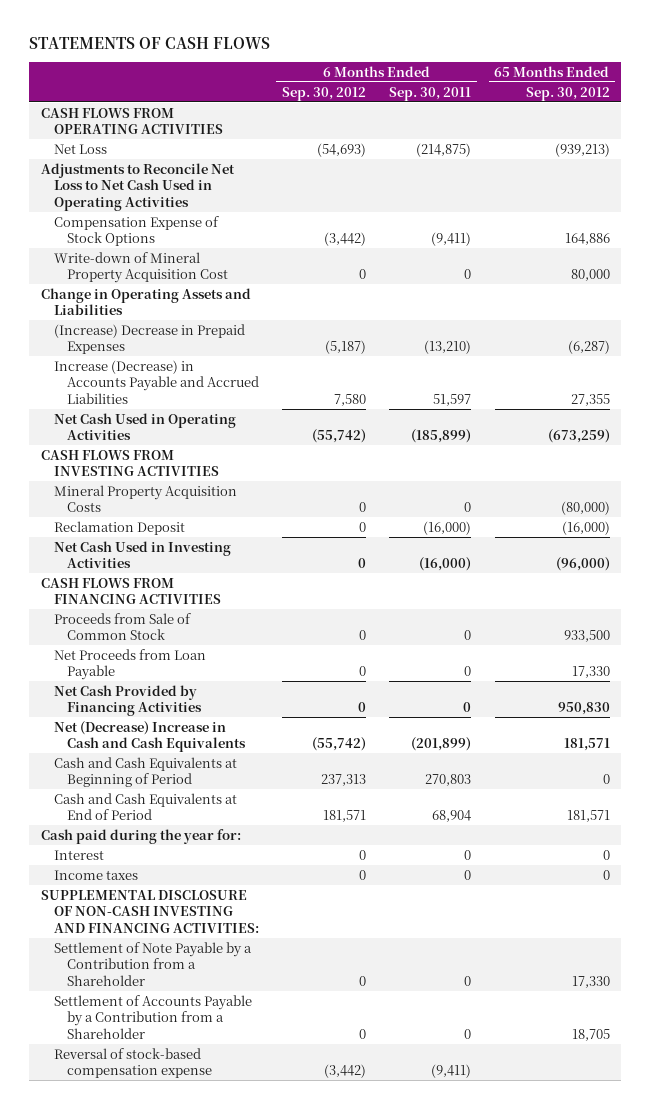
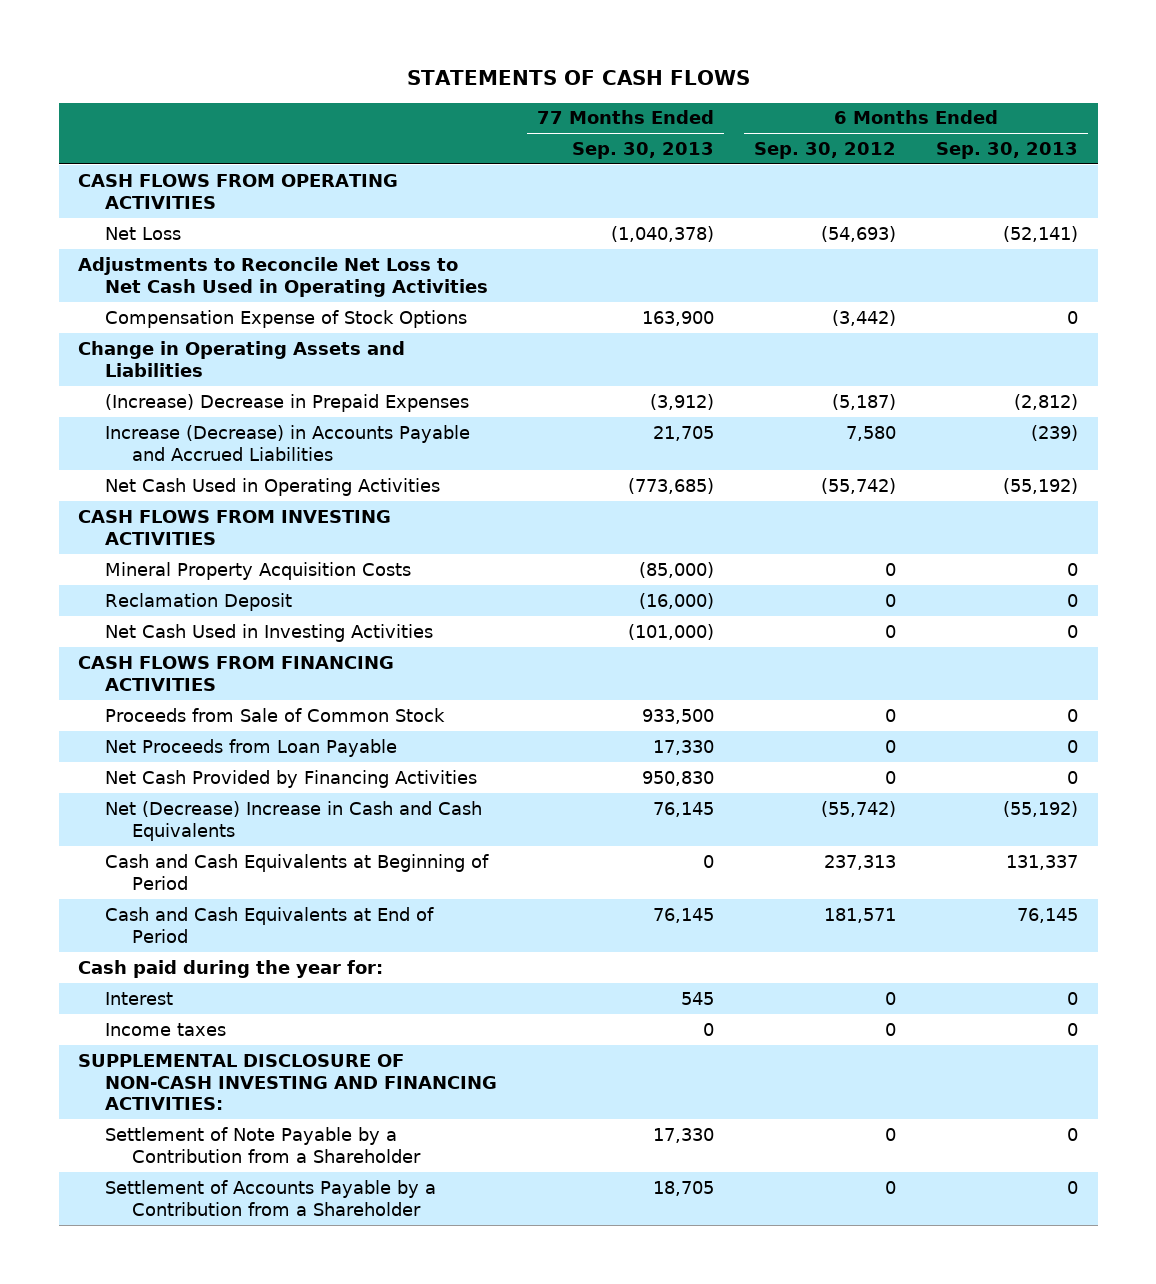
- | 6 Months Ended Sep. 30, 2012 | 6 Months Ended Sep. 30, 2011 | 65 Months Ended Sep. 30, 2012
+ | 77 Months Ended Sep. 30, 2013 | 6 Months Ended Sep. 30, 2012 | 6 Months Ended Sep. 30, 2013
- Write-down of Mineral Property Acquisition Cost | 0 | 0 | 80,000
- Reversal of stock-based compensation expense | (3,442) | (9,411) |

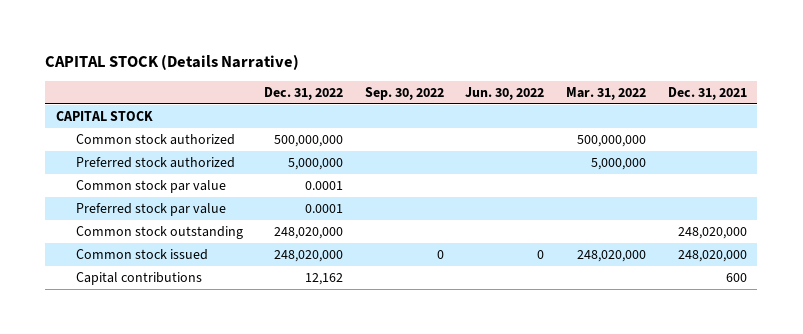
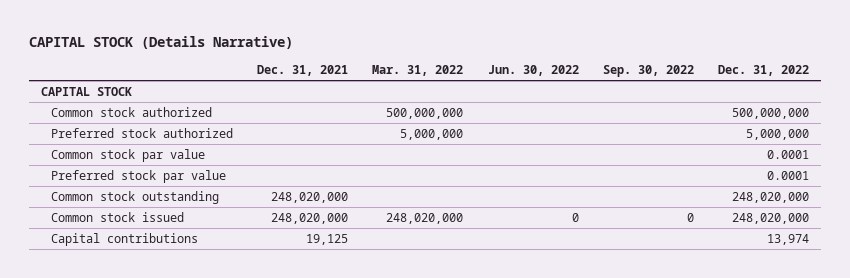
- | Dec. 31, 2022 | Sep. 30, 2022 | Jun. 30, 2022 | Mar. 31, 2022 | Dec. 31, 2021
+ | Dec. 31, 2021 | Mar. 31, 2022 | Jun. 30, 2022 | Sep. 30, 2022 | Dec. 31, 2022
- Capital contributions | 12,162 | | | | 600
+ Capital contributions | 19,125 | | | | 13,974

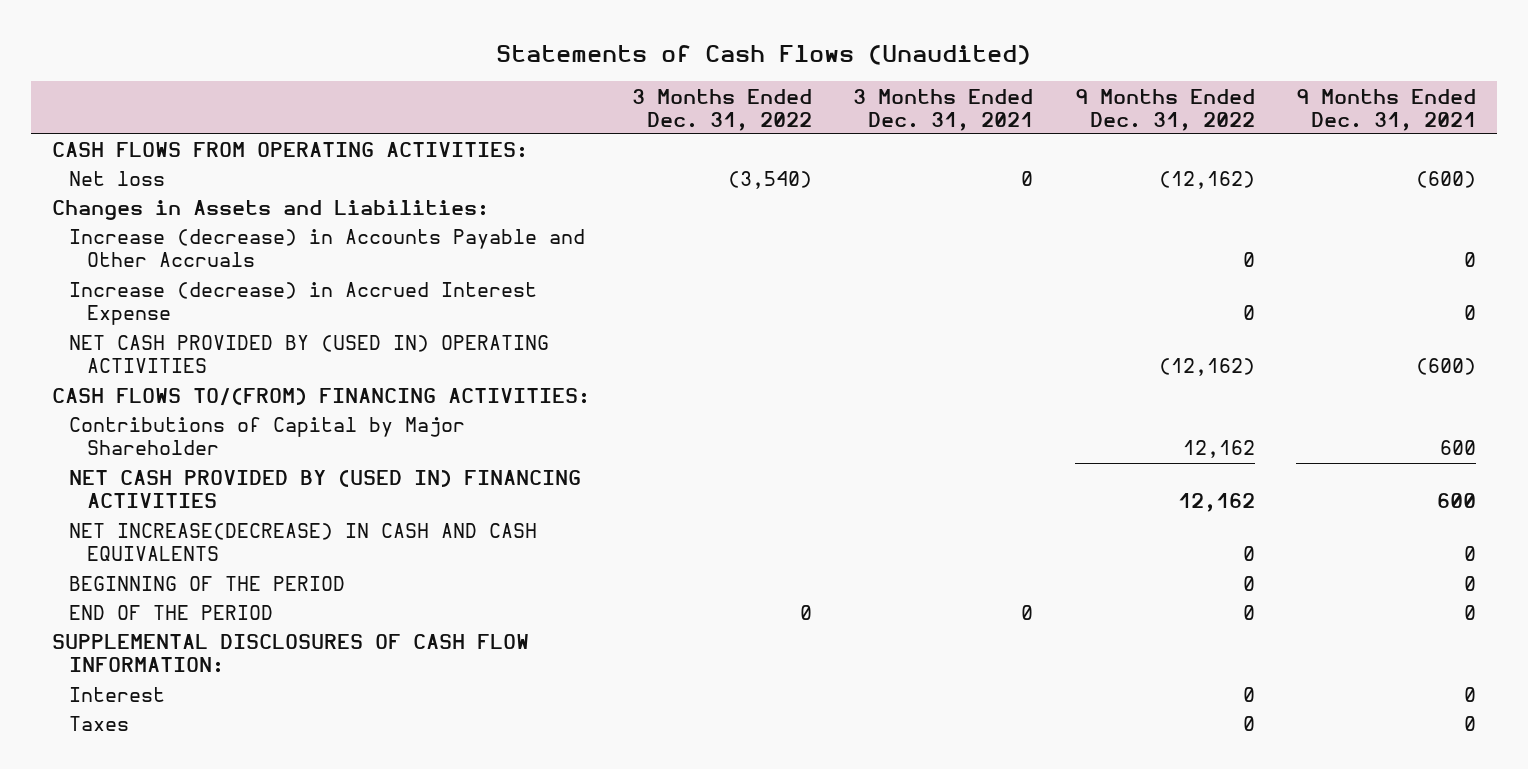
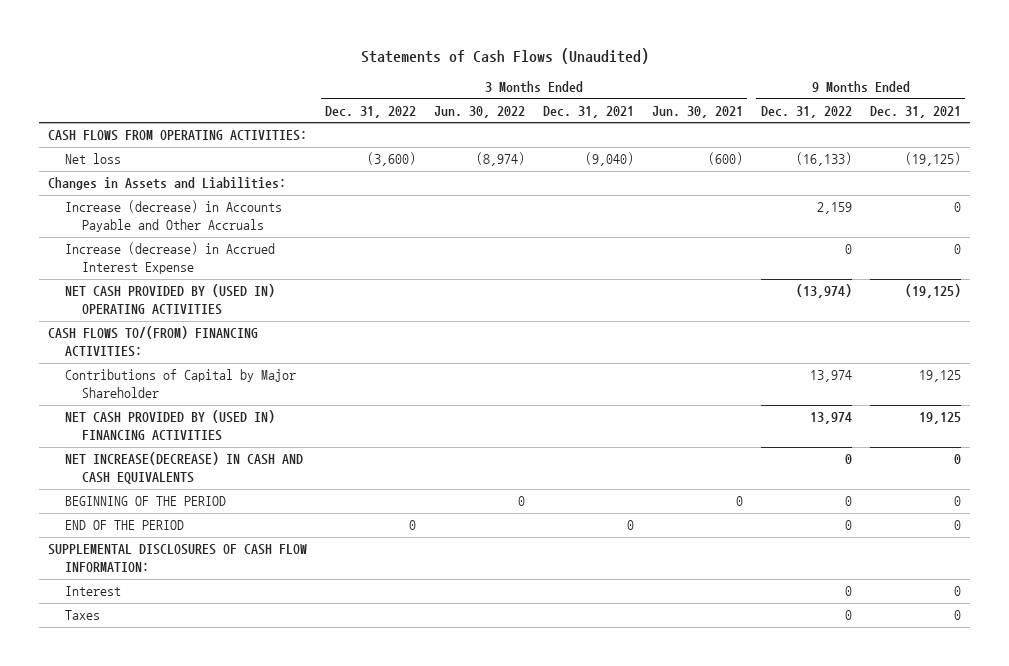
- | 3 Months Ended Dec. 31, 2022 | 3 Months Ended Dec. 31, 2021 | 9 Months Ended Dec. 31, 2022 | 9 Months Ended Dec. 31, 2021
+ | 3 Months Ended Dec. 31, 2022 | 3 Months Ended Jun. 30, 2022 | 3 Months Ended Dec. 31, 2021 | 3 Months Ended Jun. 30, 2021 | 9 Months Ended Dec. 31, 2022 | 9 Months Ended Dec. 31, 2021
- Net loss | (3,540) | 0 | (12,162) | (600)
+ Net loss | (3,600) | (8,974) | (9,040) | (600) | (16,133) | (19,125)
- Increase (decrease) in Accounts Payable and Other Accruals | | | 0 | 0
+ Increase (decrease) in Accounts Payable and Other Accruals | | | | | 2,159 | 0
- NET CASH PROVIDED BY (USED IN) OPERATING ACTIVITIES | | | (12,162) | (600)
+ NET CASH PROVIDED BY (USED IN) OPERATING ACTIVITIES | | | | | (13,974) | (19,125)
- Contributions of Capital by Major Shareholder | | | 12,162 | 600
- NET CASH PROVIDED BY (USED IN) FINANCING ACTIVITIES | | | 12,162 | 600
+ Contributions of Capital by Major Shareholder | | | | | 13,974 | 19,125
+ NET CASH PROVIDED BY (USED IN) FINANCING ACTIVITIES | | | | | 13,974 | 19,125

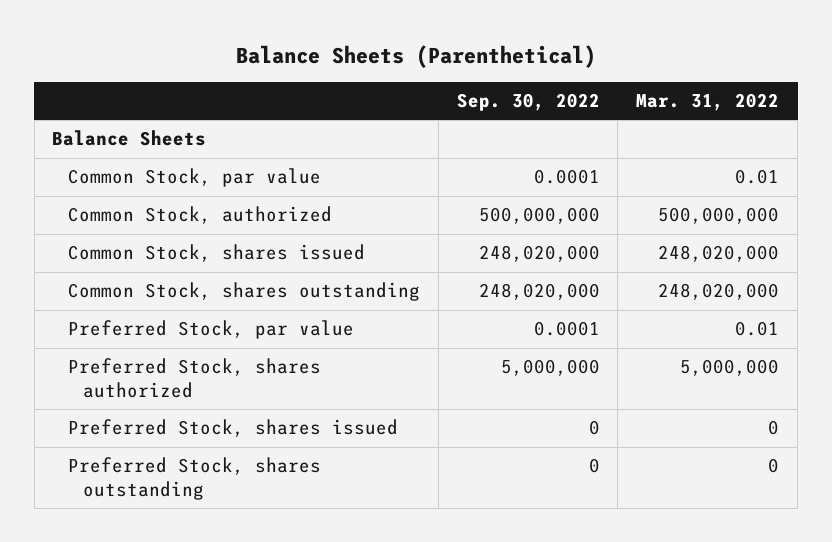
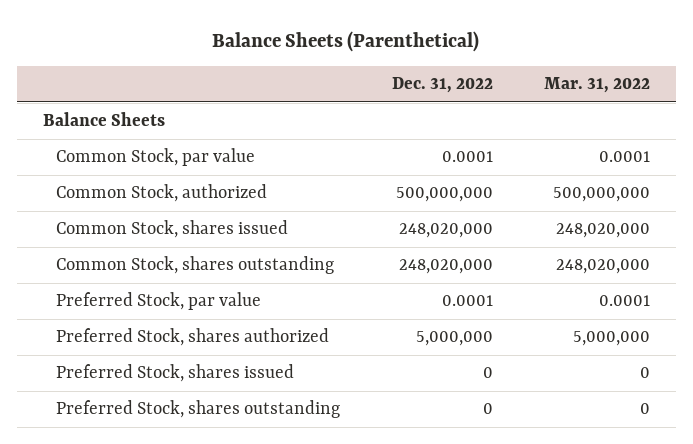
- | Sep. 30, 2022 | Mar. 31, 2022
+ | Dec. 31, 2022 | Mar. 31, 2022
- Common Stock, par value | 0.0001 | 0.01
+ Common Stock, par value | 0.0001 | 0.0001
- Preferred Stock, par value | 0.0001 | 0.01
+ Preferred Stock, par value | 0.0001 | 0.0001

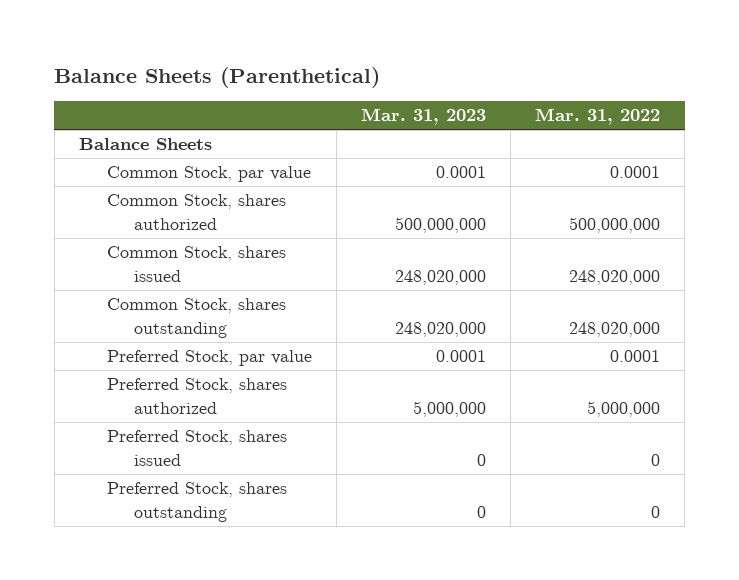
- | Dec. 31, 2022 | Mar. 31, 2022
+ | Mar. 31, 2023 | Mar. 31, 2022
- Common Stock, authorized | 500,000,000 | 500,000,000
+ Common Stock, shares authorized | 500,000,000 | 500,000,000

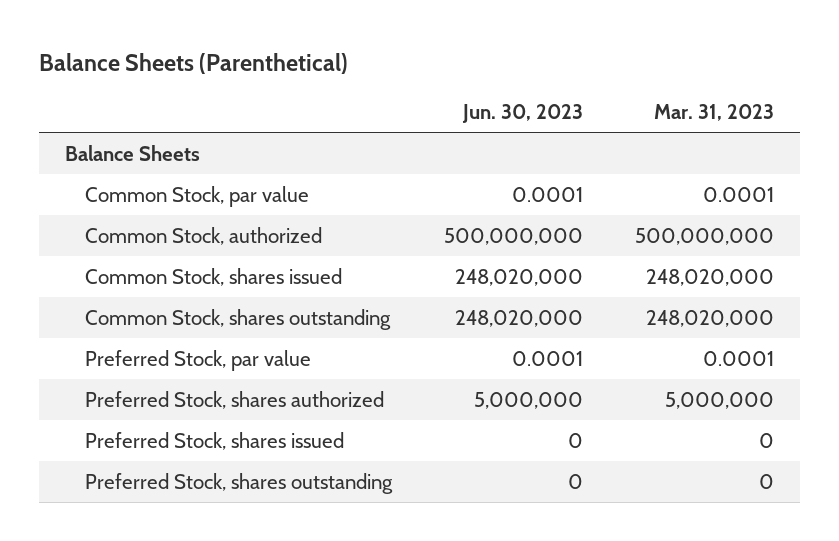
- | Mar. 31, 2023 | Mar. 31, 2022
+ | Jun. 30, 2023 | Mar. 31, 2023
- Common Stock, shares authorized | 500,000,000 | 500,000,000
+ Common Stock, authorized | 500,000,000 | 500,000,000

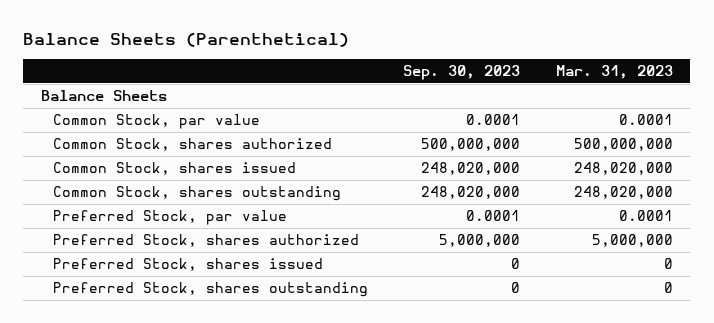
- | Jun. 30, 2023 | Mar. 31, 2023
+ | Sep. 30, 2023 | Mar. 31, 2023
- Common Stock, authorized | 500,000,000 | 500,000,000
+ Common Stock, shares authorized | 500,000,000 | 500,000,000

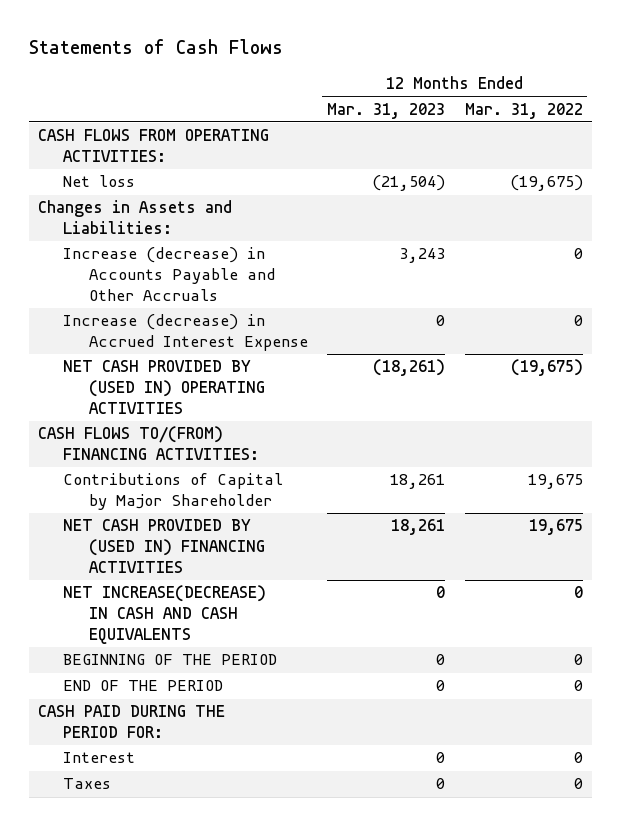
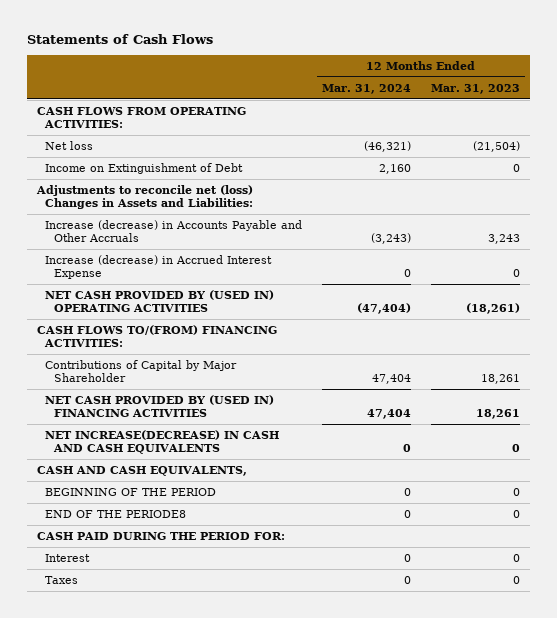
- | 12 Months Ended Mar. 31, 2023 | 12 Months Ended Mar. 31, 2022
+ | 12 Months Ended Mar. 31, 2024 | 12 Months Ended Mar. 31, 2023
- Changes in Assets and Liabilities:
+ Income on Extinguishment of Debt | 2,160 | 0
+ Adjustments to reconcile net (loss) Changes in Assets and Liabilities:
+ CASH AND CASH EQUIVALENTS,
- END OF THE PERIOD | 0 | 0
+ END OF THE PERIODE8 | 0 | 0

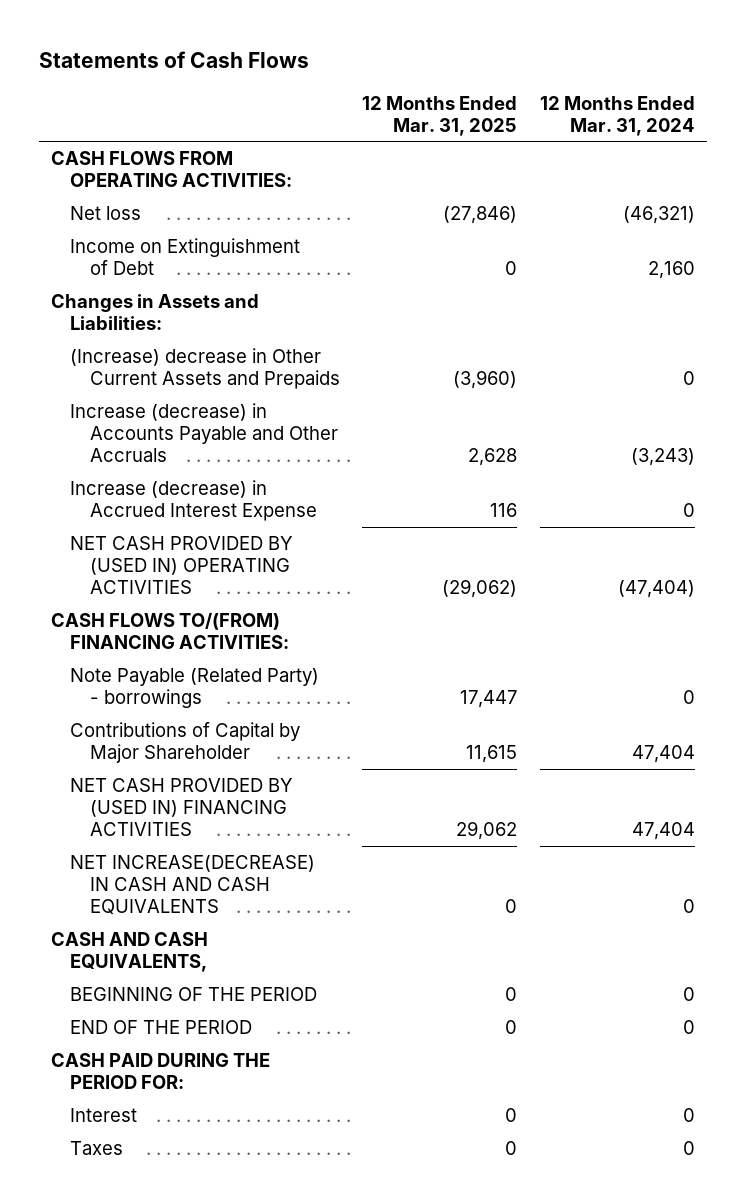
- | 12 Months Ended Mar. 31, 2024 | 12 Months Ended Mar. 31, 2023
+ | 12 Months Ended Mar. 31, 2025 | 12 Months Ended Mar. 31, 2024
- Adjustments to reconcile net (loss) Changes in Assets and Liabilities:
+ Changes in Assets and Liabilities:
+ (Increase) decrease in Other Current Assets and Prepaids | (3,960) | 0
+ Note Payable (Related Party) - borrowings | 17,447 | 0
- END OF THE PERIODE8 | 0 | 0
+ END OF THE PERIOD | 0 | 0

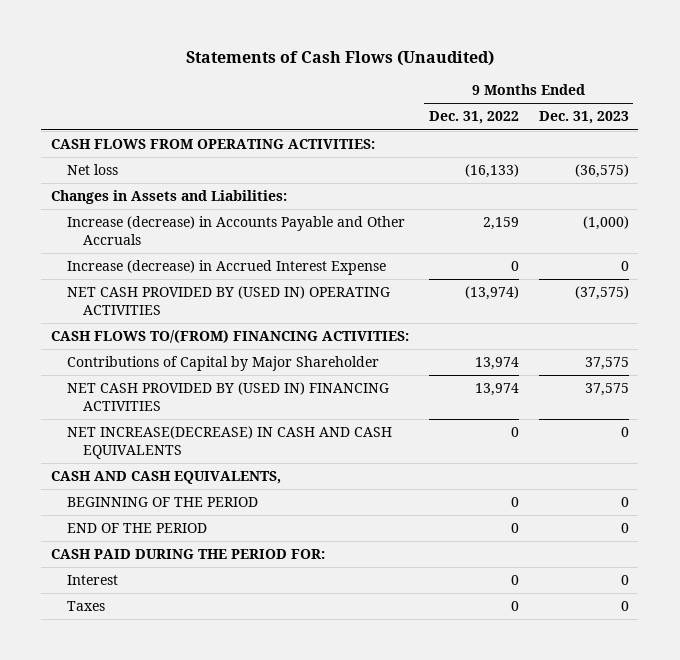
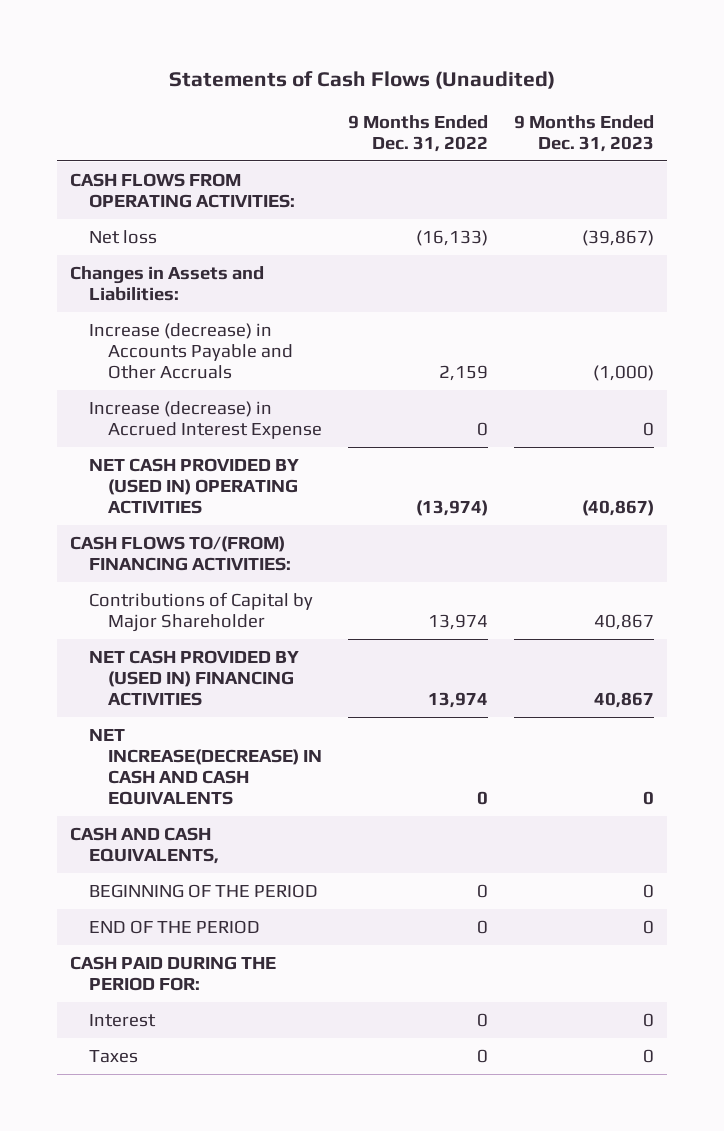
- Net loss | (16,133) | (36,575)
+ Net loss | (16,133) | (39,867)
- NET CASH PROVIDED BY (USED IN) OPERATING ACTIVITIES | (13,974) | (37,575)
+ NET CASH PROVIDED BY (USED IN) OPERATING ACTIVITIES | (13,974) | (40,867)
- Contributions of Capital by Major Shareholder | 13,974 | 37,575
- NET CASH PROVIDED BY (USED IN) FINANCING ACTIVITIES | 13,974 | 37,575
+ Contributions of Capital by Major Shareholder | 13,974 | 40,867
+ NET CASH PROVIDED BY (USED IN) FINANCING ACTIVITIES | 13,974 | 40,867

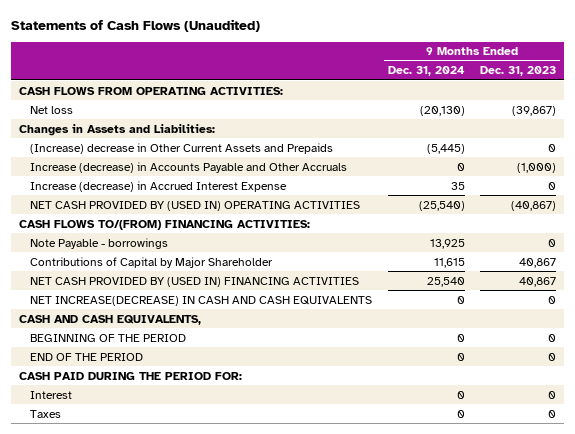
- | 9 Months Ended Dec. 31, 2022 | 9 Months Ended Dec. 31, 2023
+ | 9 Months Ended Dec. 31, 2024 | 9 Months Ended Dec. 31, 2023
+ (Increase) decrease in Other Current Assets and Prepaids | (5,445) | 0
+ Note Payable - borrowings | 13,925 | 0

